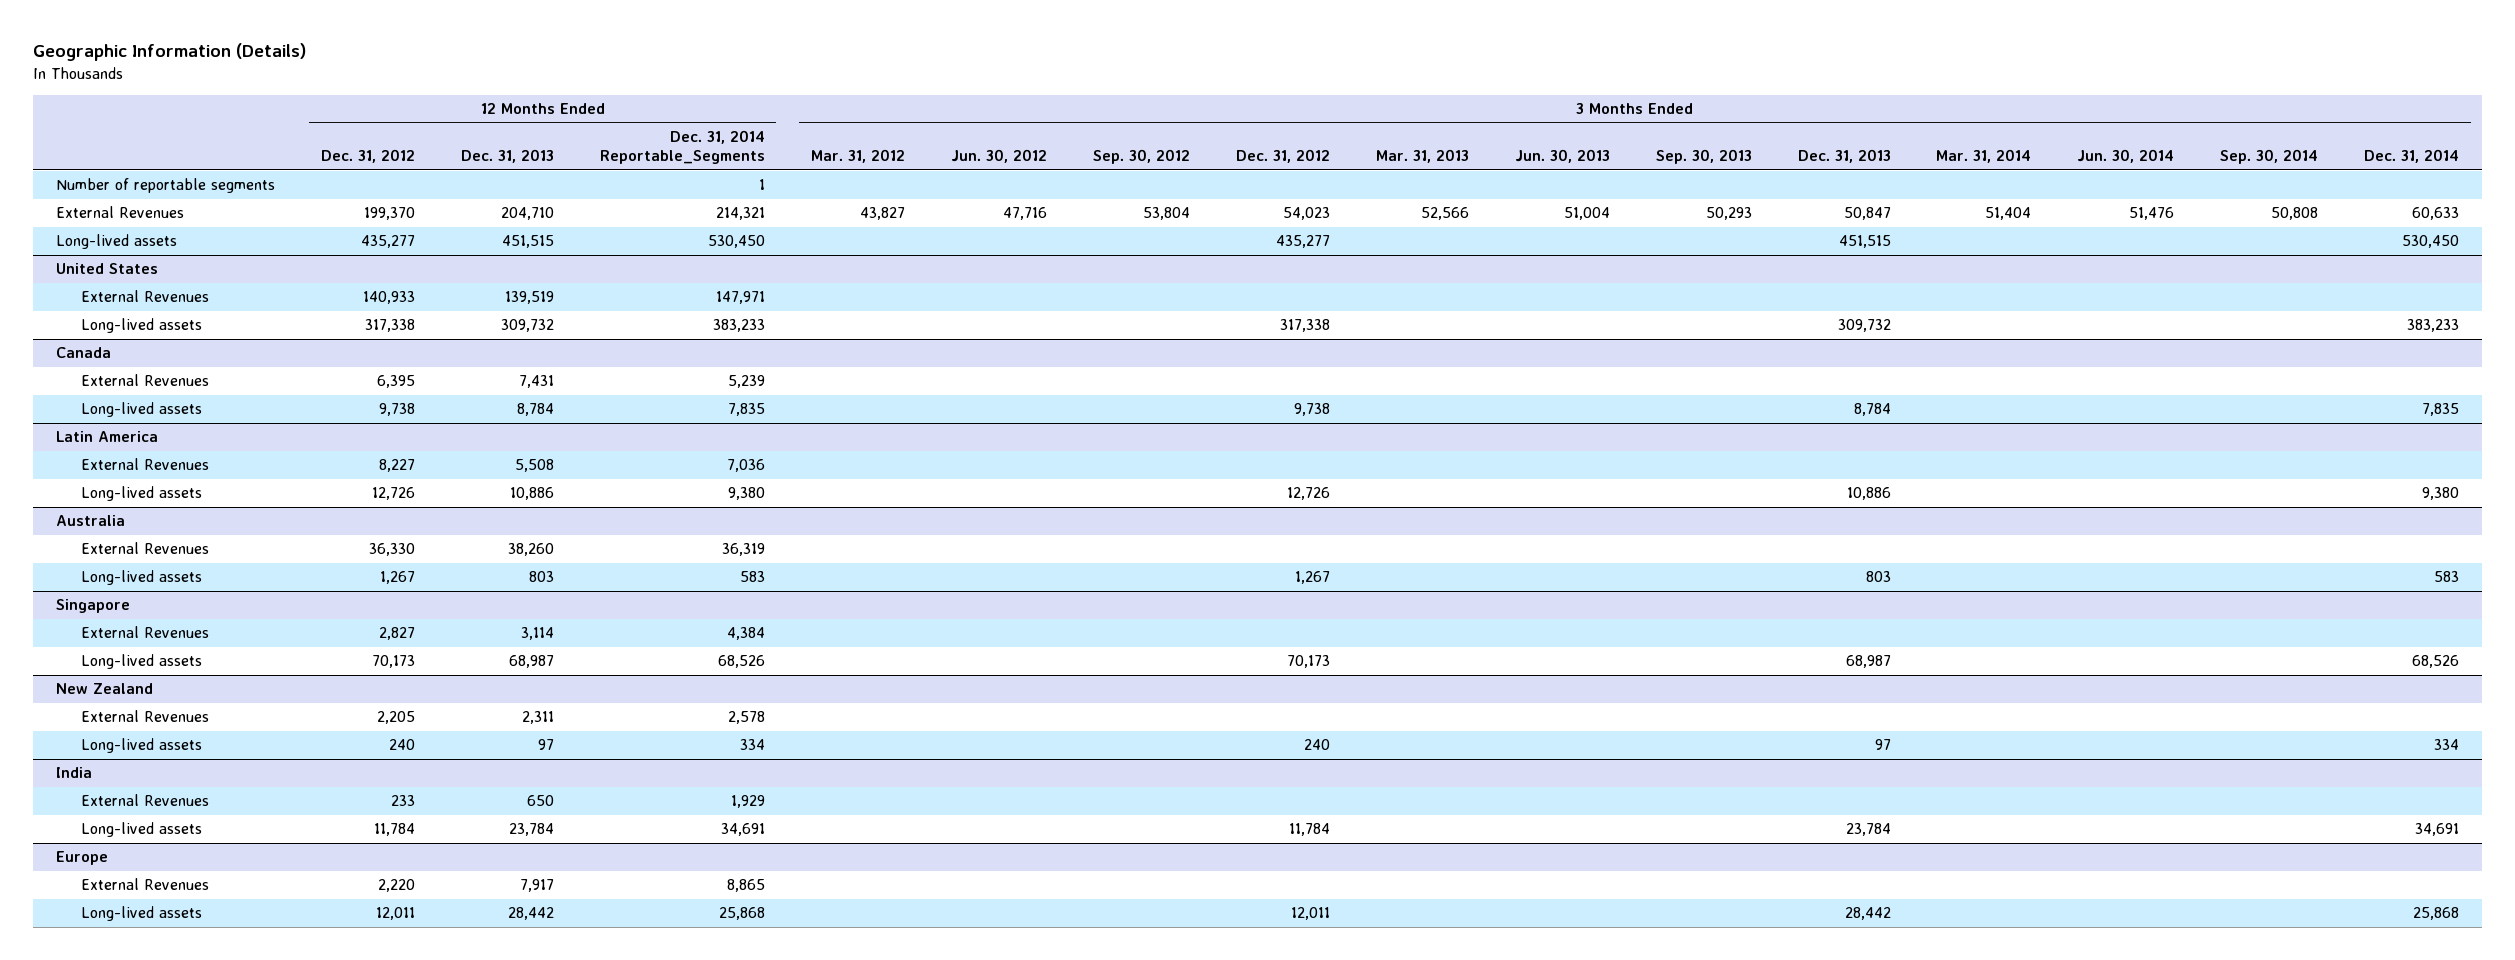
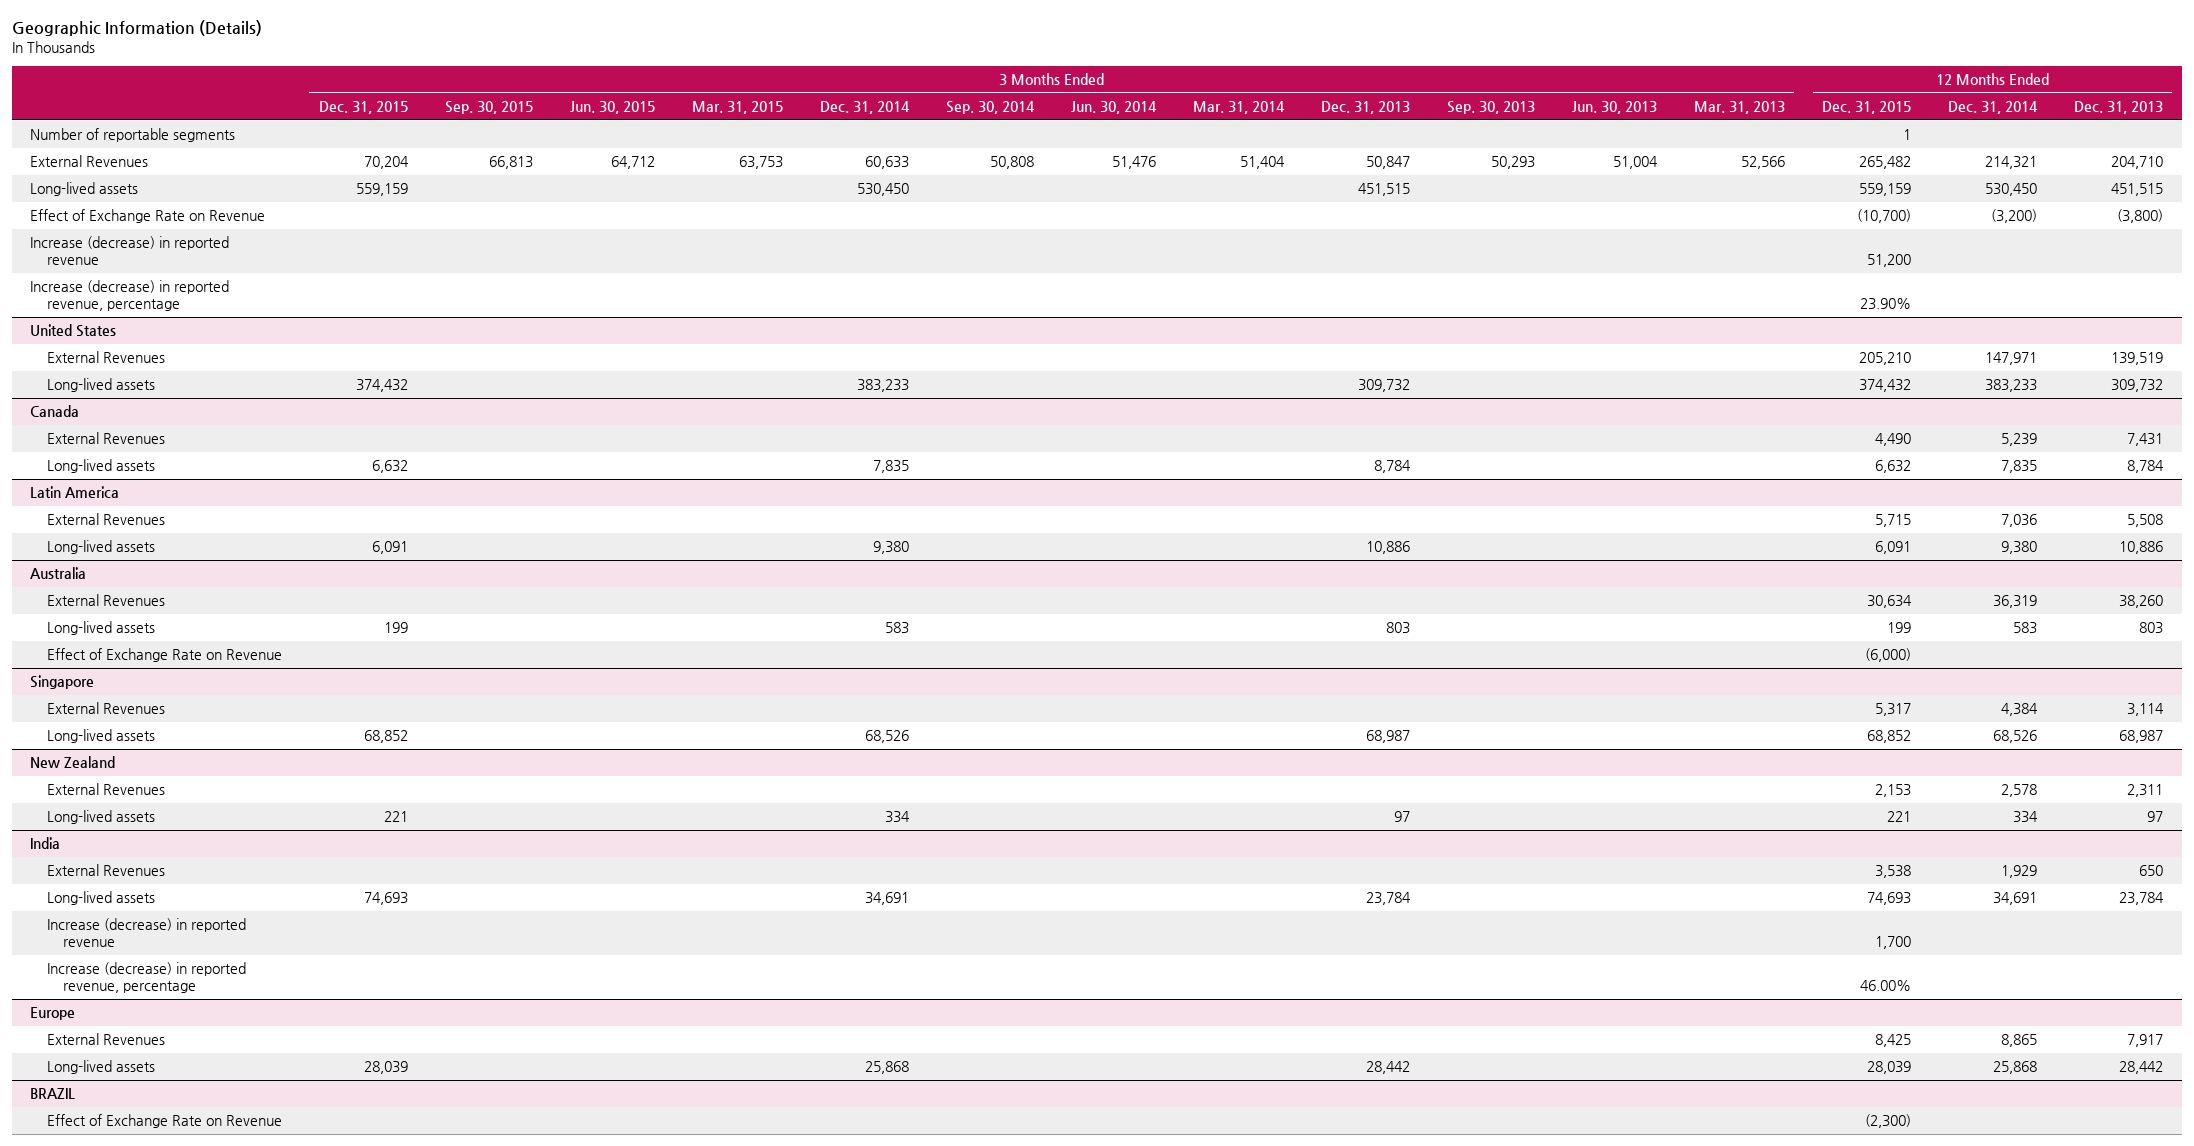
- | 12 Months Ended Dec. 31, 2012 | 12 Months Ended Dec. 31, 2013 | 12 Months Ended Dec. 31, 2014 Reportable_Segments | 3 Months Ended Mar. 31, 2012 | 3 Months Ended Jun. 30, 2012 | 3 Months Ended Sep. 30, 2012 | 3 Months Ended Dec. 31, 2012 | 3 Months Ended Mar. 31, 2013 | 3 Months Ended Jun. 30, 2013 | 3 Months Ended Sep. 30, 2013 | 3 Months Ended Dec. 31, 2013 | 3 Months Ended Mar. 31, 2014 | 3 Months Ended Jun. 30, 2014 | 3 Months Ended Sep. 30, 2014 | 3 Months Ended Dec. 31, 2014
+ | 3 Months Ended Dec. 31, 2015 | 3 Months Ended Sep. 30, 2015 | 3 Months Ended Jun. 30, 2015 | 3 Months Ended Mar. 31, 2015 | 3 Months Ended Dec. 31, 2014 | 3 Months Ended Sep. 30, 2014 | 3 Months Ended Jun. 30, 2014 | 3 Months Ended Mar. 31, 2014 | 3 Months Ended Dec. 31, 2013 | 3 Months Ended Sep. 30, 2013 | 3 Months Ended Jun. 30, 2013 | 3 Months Ended Mar. 31, 2013 | 12 Months Ended Dec. 31, 2015 | 12 Months Ended Dec. 31, 2014 | 12 Months Ended Dec. 31, 2013
+ Effect of Exchange Rate on Revenue | | | | | | | | | | | | | (10,700) | (3,200) | (3,800)
+ Increase (decrease) in reported revenue | | | | | | | | | | | | | 51,200 | |
+ Increase (decrease) in reported revenue, percentage | | | | | | | | | | | | | 23.90% | |
@ Australia
+ Effect of Exchange Rate on Revenue | | | | | | | | | | | | | (6,000) | |
@ India
+ Increase (decrease) in reported revenue | | | | | | | | | | | | | 1,700 | |
+ Increase (decrease) in reported revenue, percentage | | | | | | | | | | | | | 46.00% | |
+ BRAZIL
+ Effect of Exchange Rate on Revenue | | | | | | | | | | | | | (2,300) | |

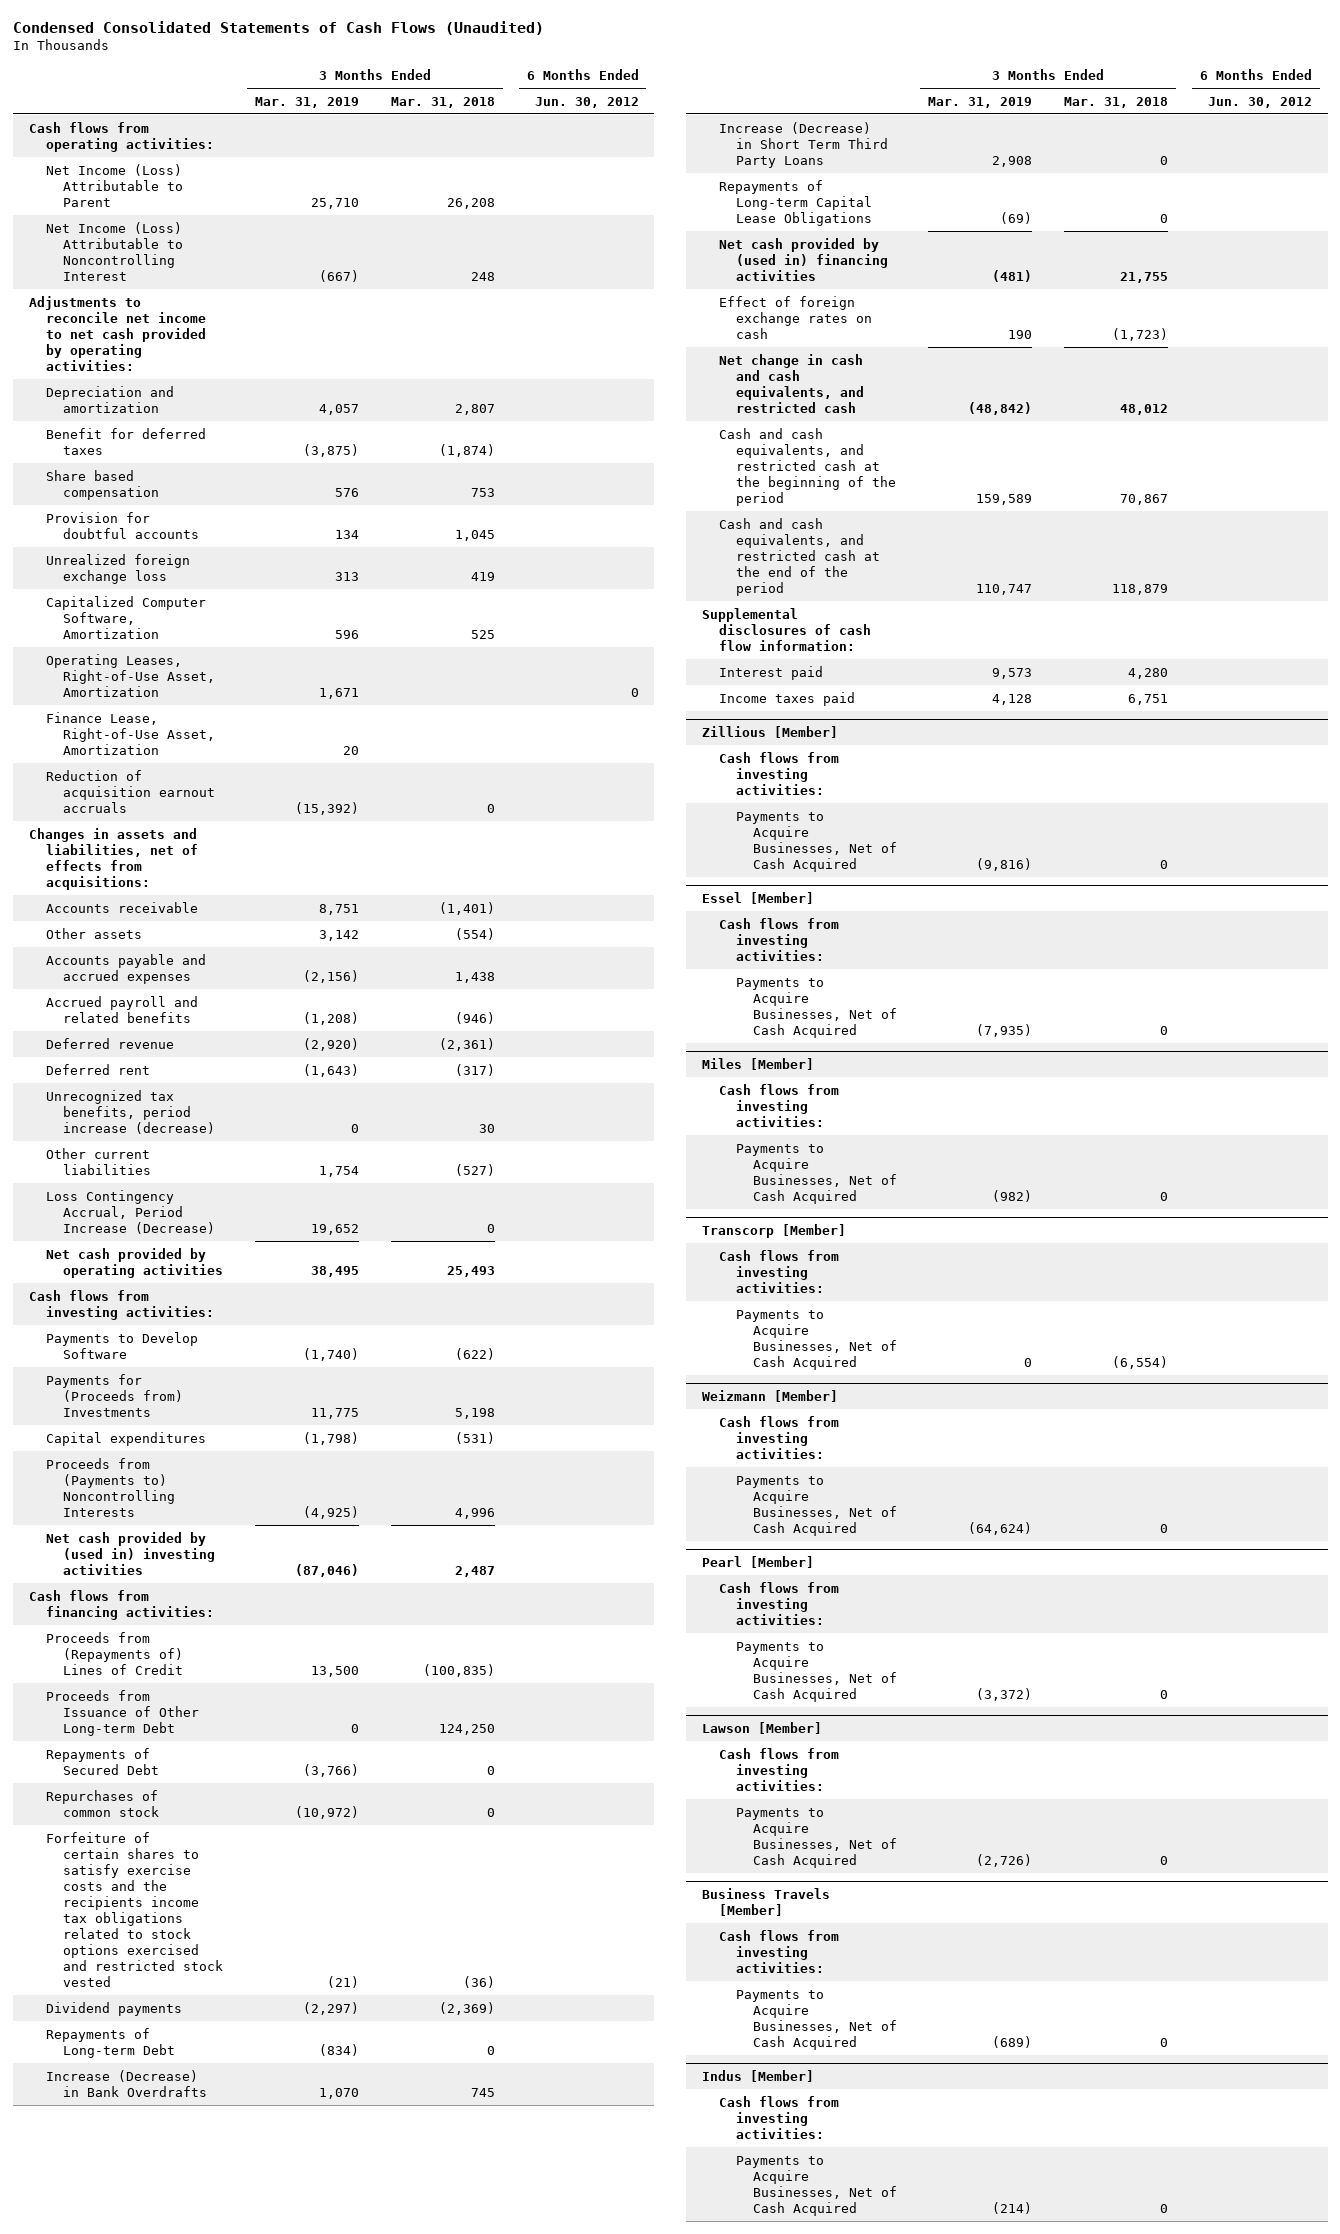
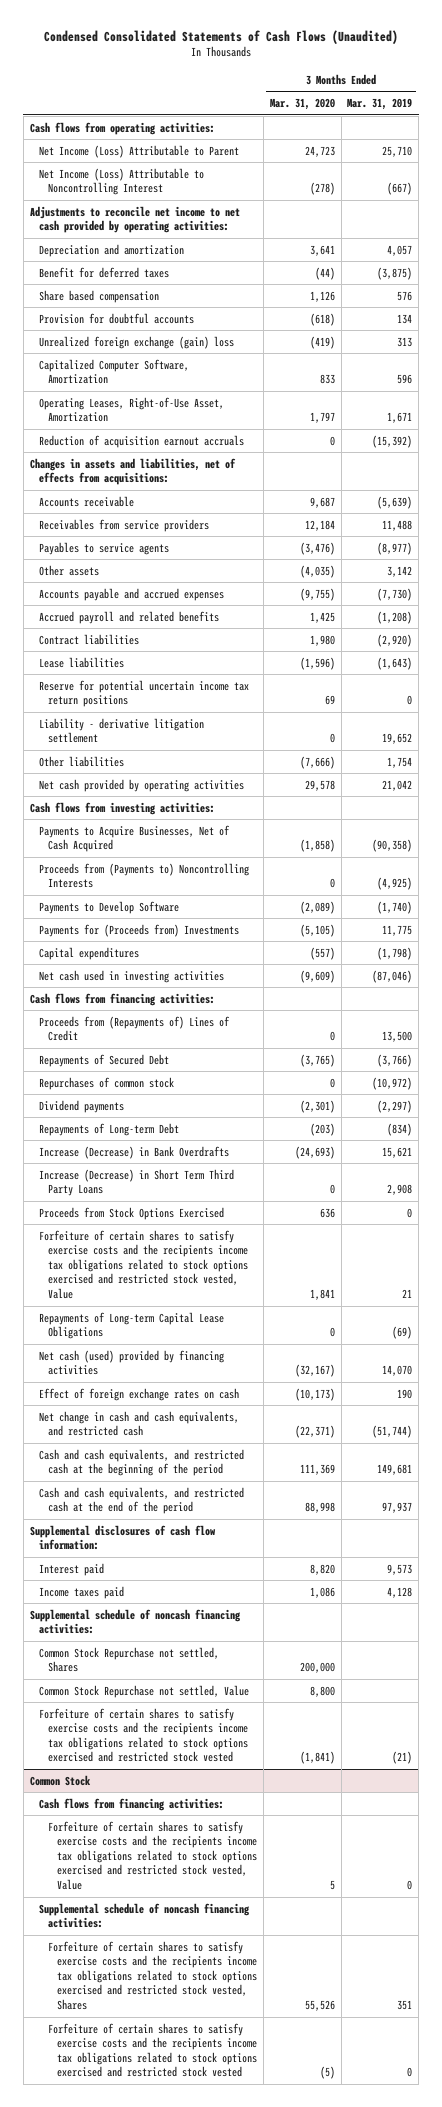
- | 3 Months Ended Mar. 31, 2019 | 3 Months Ended Mar. 31, 2018 | 6 Months Ended Jun. 30, 2012
+ | 3 Months Ended Mar. 31, 2020 | 3 Months Ended Mar. 31, 2019
- Unrealized foreign exchange loss | 313 | 419 |
+ Unrealized foreign exchange (gain) loss | (419) | 313
- Finance Lease, Right-of-Use Asset, Amortization | 20 | |
- Accounts receivable | 8,751 | (1,401) |
+ Accounts receivable | 9,687 | (5,639)
+ Receivables from service providers | 12,184 | 11,488
+ Payables to service agents | (3,476) | (8,977)
- Accounts payable and accrued expenses | (2,156) | 1,438 |
+ Accounts payable and accrued expenses | (9,755) | (7,730)
- Deferred revenue | (2,920) | (2,361) |
- Deferred rent | (1,643) | (317) |
- Unrecognized tax benefits, period increase (decrease) | 0 | 30 |
- Other current liabilities | 1,754 | (527) |
- Loss Contingency Accrual, Period Increase (Decrease) | 19,652 | 0 |
- Net cash provided by operating activities | 38,495 | 25,493 |
+ Contract liabilities | 1,980 | (2,920)
+ Lease liabilities | (1,596) | (1,643)
+ Reserve for potential uncertain income tax return positions | 69 | 0
+ Liability - derivative litigation settlement | 0 | 19,652
+ Other liabilities | (7,666) | 1,754
+ Net cash provided by operating activities | 29,578 | 21,042
+ Payments to Acquire Businesses, Net of Cash Acquired | (1,858) | (90,358)
moved up: Proceeds from (Payments to) Noncontrolling Interests | 0 | (4,925)
- Net cash provided by (used in) investing activities | (87,046) | 2,487 |
+ Net cash used in investing activities | (9,609) | (87,046)
- Proceeds from Issuance of Other Long-term Debt | 0 | 124,250 |
- Increase (Decrease) in Bank Overdrafts | 1,070 | 745 |
+ Increase (Decrease) in Bank Overdrafts | (24,693) | 15,621
+ Proceeds from Stock Options Exercised | 636 | 0
+ Forfeiture of certain shares to satisfy exercise costs and the recipients income tax obligations related to stock options exercised and restricted stock vested, Value | 1,841 | 21
- Net cash provided by (used in) financing activities | (481) | 21,755 |
+ Net cash (used) provided by financing activities | (32,167) | 14,070
- Net change in cash and cash equivalents, and restricted cash | (48,842) | 48,012 |
- Cash and cash equivalents, and restricted cash at the beginning of the period | 159,589 | 70,867 |
- Cash and cash equivalents, and restricted cash at the end of the period | 110,747 | 118,879 |
+ Net change in cash and cash equivalents, and restricted cash | (22,371) | (51,744)
+ Cash and cash equivalents, and restricted cash at the beginning of the period | 111,369 | 149,681
+ Cash and cash equivalents, and restricted cash at the end of the period | 88,998 | 97,937
- Zillious [Member]
- Cash flows from investing activities:
- Payments to Acquire Businesses, Net of Cash Acquired | (9,816) | 0 |
- Essel [Member]
- Cash flows from investing activities:
- Payments to Acquire Businesses, Net of Cash Acquired | (7,935) | 0 |
- Miles [Member]
- Cash flows from investing activities:
- Payments to Acquire Businesses, Net of Cash Acquired | (982) | 0 |
- Transcorp [Member]
- Cash flows from investing activities:
- Payments to Acquire Businesses, Net of Cash Acquired | 0 | (6,554) |
- Weizmann [Member]
- Cash flows from investing activities:
- Payments to Acquire Businesses, Net of Cash Acquired | (64,624) | 0 |
- Pearl [Member]
- Cash flows from investing activities:
- Payments to Acquire Businesses, Net of Cash Acquired | (3,372) | 0 |
- Lawson [Member]
- Cash flows from investing activities:
- Payments to Acquire Businesses, Net of Cash Acquired | (2,726) | 0 |
- Business Travels [Member]
- Cash flows from investing activities:
- Payments to Acquire Businesses, Net of Cash Acquired | (689) | 0 |
- Indus [Member]
- Cash flows from investing activities:
- Payments to Acquire Businesses, Net of Cash Acquired | (214) | 0 |
+ Supplemental schedule of noncash financing activities:
+ Common Stock Repurchase not settled, Shares | 200,000 |
+ Common Stock Repurchase not settled, Value | 8,800 |
moved down: Forfeiture of certain shares to satisfy exercise costs and the recipients income tax obligations related to stock options exercised and restricted stock vested | (1,841) | (21)
+ Common Stock
+ Cash flows from financing activities:
+ Forfeiture of certain shares to satisfy exercise costs and the recipients income tax obligations related to stock options exercised and restricted stock vested, Value | 5 | 0
+ Supplemental schedule of noncash financing activities:
+ Forfeiture of certain shares to satisfy exercise costs and the recipients income tax obligations related to stock options exercised and restricted stock vested, Shares | 55,526 | 351
+ Forfeiture of certain shares to satisfy exercise costs and the recipients income tax obligations related to stock options exercised and restricted stock vested | (5) | 0

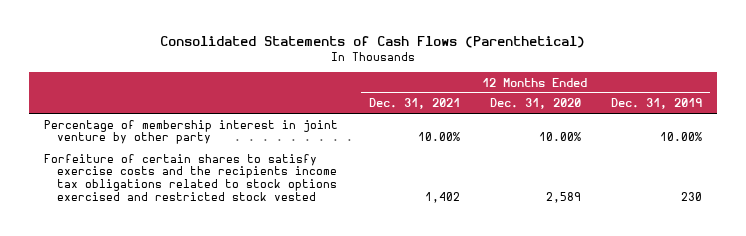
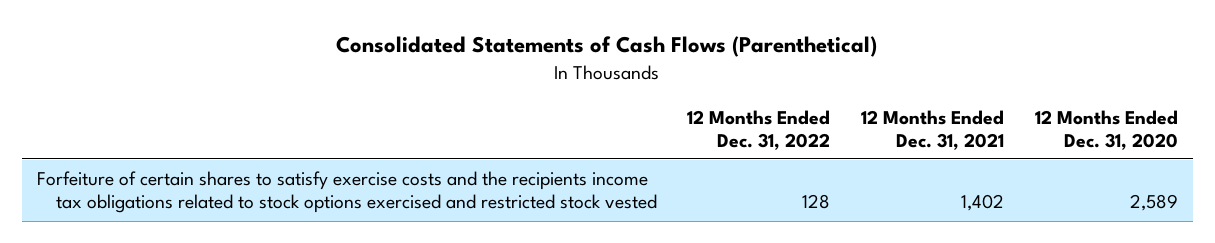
- | 12 Months Ended Dec. 31, 2021 | 12 Months Ended Dec. 31, 2020 | 12 Months Ended Dec. 31, 2019
+ | 12 Months Ended Dec. 31, 2022 | 12 Months Ended Dec. 31, 2021 | 12 Months Ended Dec. 31, 2020
- Percentage of membership interest in joint venture by other party | 10.00% | 10.00% | 10.00%

